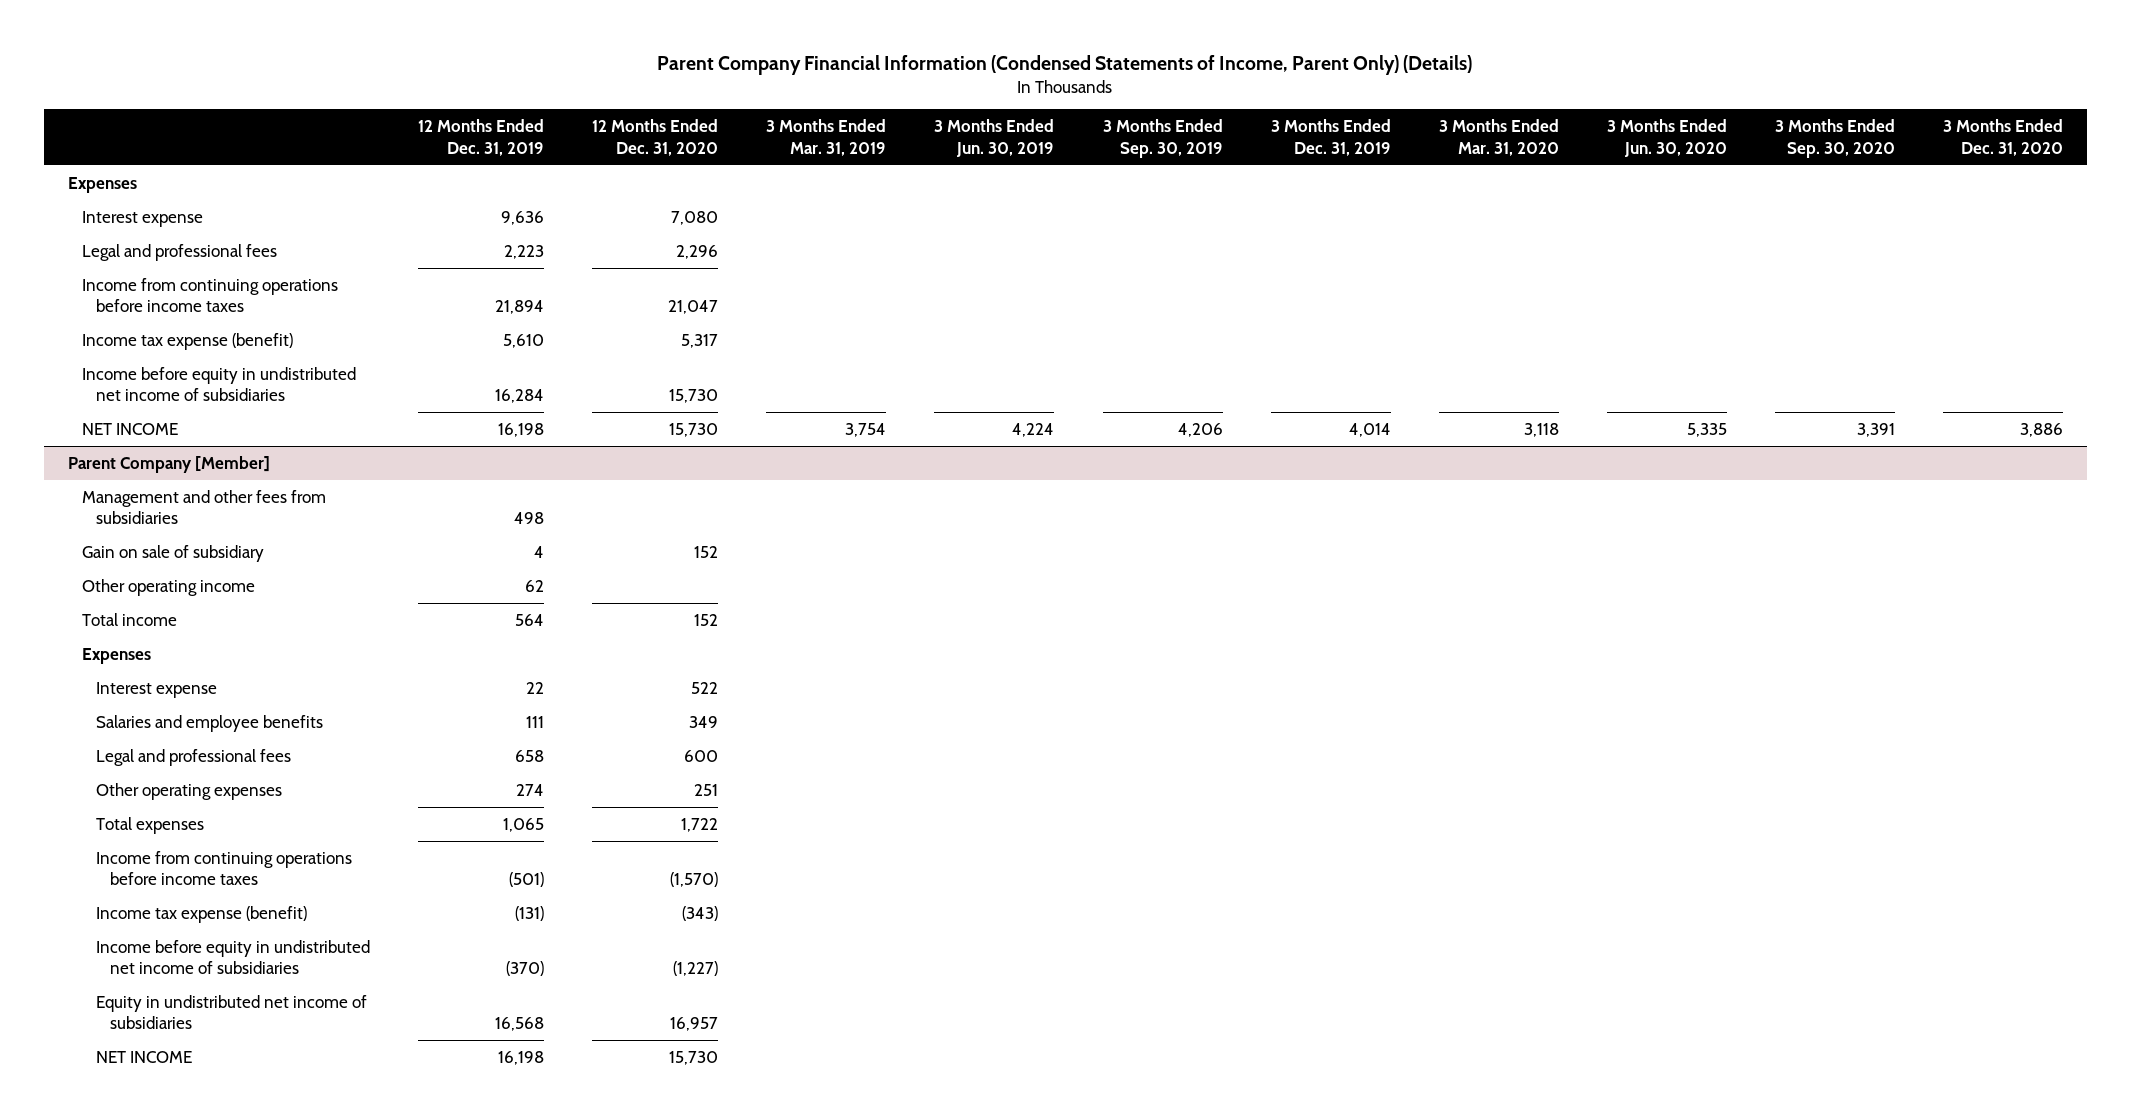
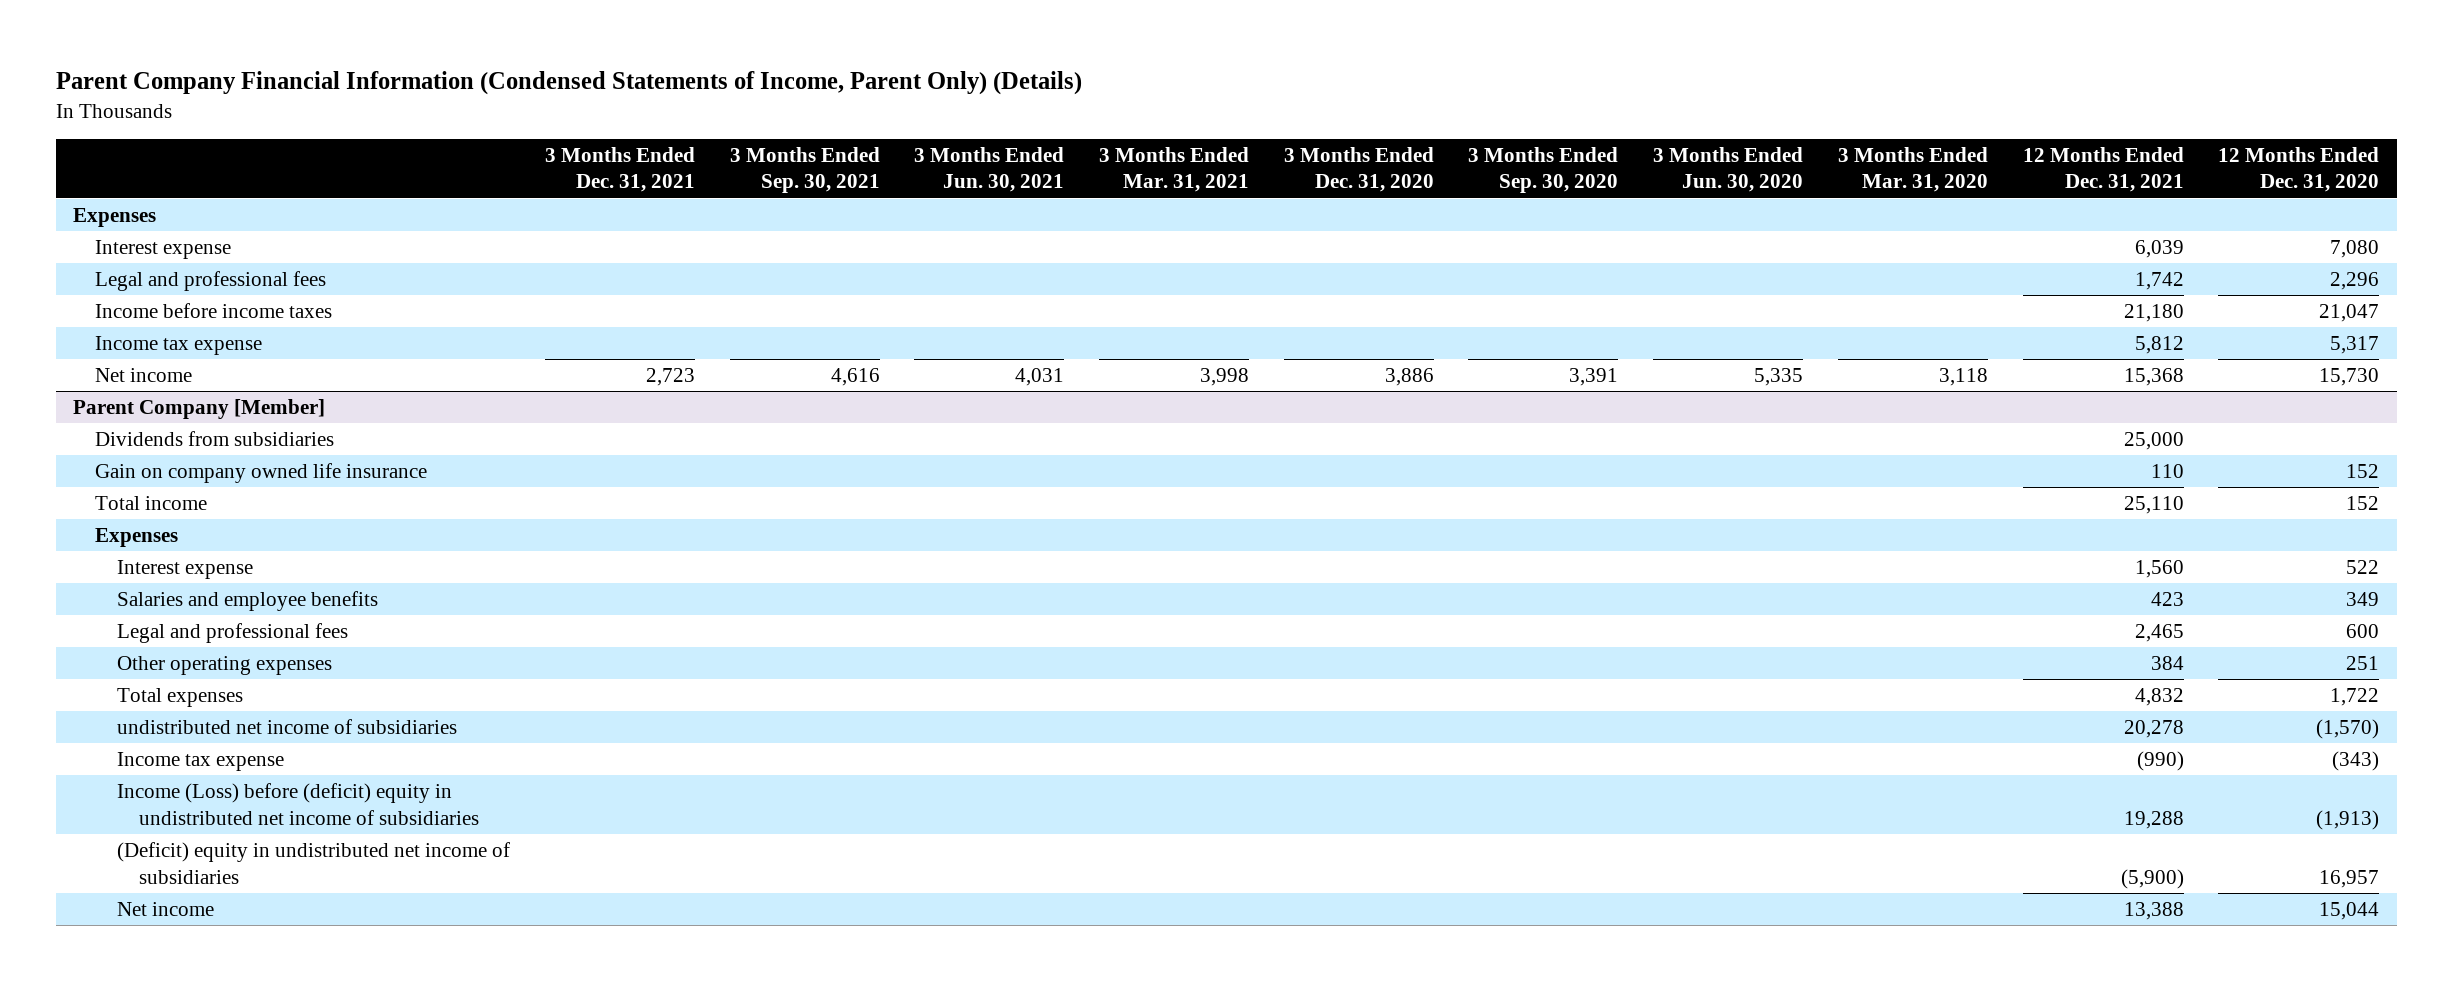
- | 12 Months Ended Dec. 31, 2019 | 12 Months Ended Dec. 31, 2020 | 3 Months Ended Mar. 31, 2019 | 3 Months Ended Jun. 30, 2019 | 3 Months Ended Sep. 30, 2019 | 3 Months Ended Dec. 31, 2019 | 3 Months Ended Mar. 31, 2020 | 3 Months Ended Jun. 30, 2020 | 3 Months Ended Sep. 30, 2020 | 3 Months Ended Dec. 31, 2020
+ | 3 Months Ended Dec. 31, 2021 | 3 Months Ended Sep. 30, 2021 | 3 Months Ended Jun. 30, 2021 | 3 Months Ended Mar. 31, 2021 | 3 Months Ended Dec. 31, 2020 | 3 Months Ended Sep. 30, 2020 | 3 Months Ended Jun. 30, 2020 | 3 Months Ended Mar. 31, 2020 | 12 Months Ended Dec. 31, 2021 | 12 Months Ended Dec. 31, 2020
- Income from continuing operations before income taxes | 21,894 | 21,047 | | | | | | | |
- Income tax expense (benefit) | 5,610 | 5,317 | | | | | | | |
- Income before equity in undistributed net income of subsidiaries | 16,284 | 15,730 | | | | | | | |
- NET INCOME | 16,198 | 15,730 | 3,754 | 4,224 | 4,206 | 4,014 | 3,118 | 5,335 | 3,391 | 3,886
+ Income before income taxes | | | | | | | | | 21,180 | 21,047
+ Income tax expense | | | | | | | | | 5,812 | 5,317
+ Net income | 2,723 | 4,616 | 4,031 | 3,998 | 3,886 | 3,391 | 5,335 | 3,118 | 15,368 | 15,730
@ Parent Company [Member]
- Management and other fees from subsidiaries | 498 | | | | | | | | |
- Gain on sale of subsidiary | 4 | 152 | | | | | | | |
- Other operating income | 62 | | | | | | | | |
+ Dividends from subsidiaries | | | | | | | | | 25,000 |
+ Gain on company owned life insurance | | | | | | | | | 110 | 152
- Income from continuing operations before income taxes | (501) | (1,570) | | | | | | | |
- Income tax expense (benefit) | (131) | (343) | | | | | | | |
- Income before equity in undistributed net income of subsidiaries | (370) | (1,227) | | | | | | | |
- Equity in undistributed net income of subsidiaries | 16,568 | 16,957 | | | | | | | |
- NET INCOME | 16,198 | 15,730 | | | | | | | |
+ undistributed net income of subsidiaries | | | | | | | | | 20,278 | (1,570)
+ Income tax expense | | | | | | | | | (990) | (343)
+ Income (Loss) before (deficit) equity in undistributed net income of subsidiaries | | | | | | | | | 19,288 | (1,913)
+ (Deficit) equity in undistributed net income of subsidiaries | | | | | | | | | (5,900) | 16,957
+ Net income | | | | | | | | | 13,388 | 15,044

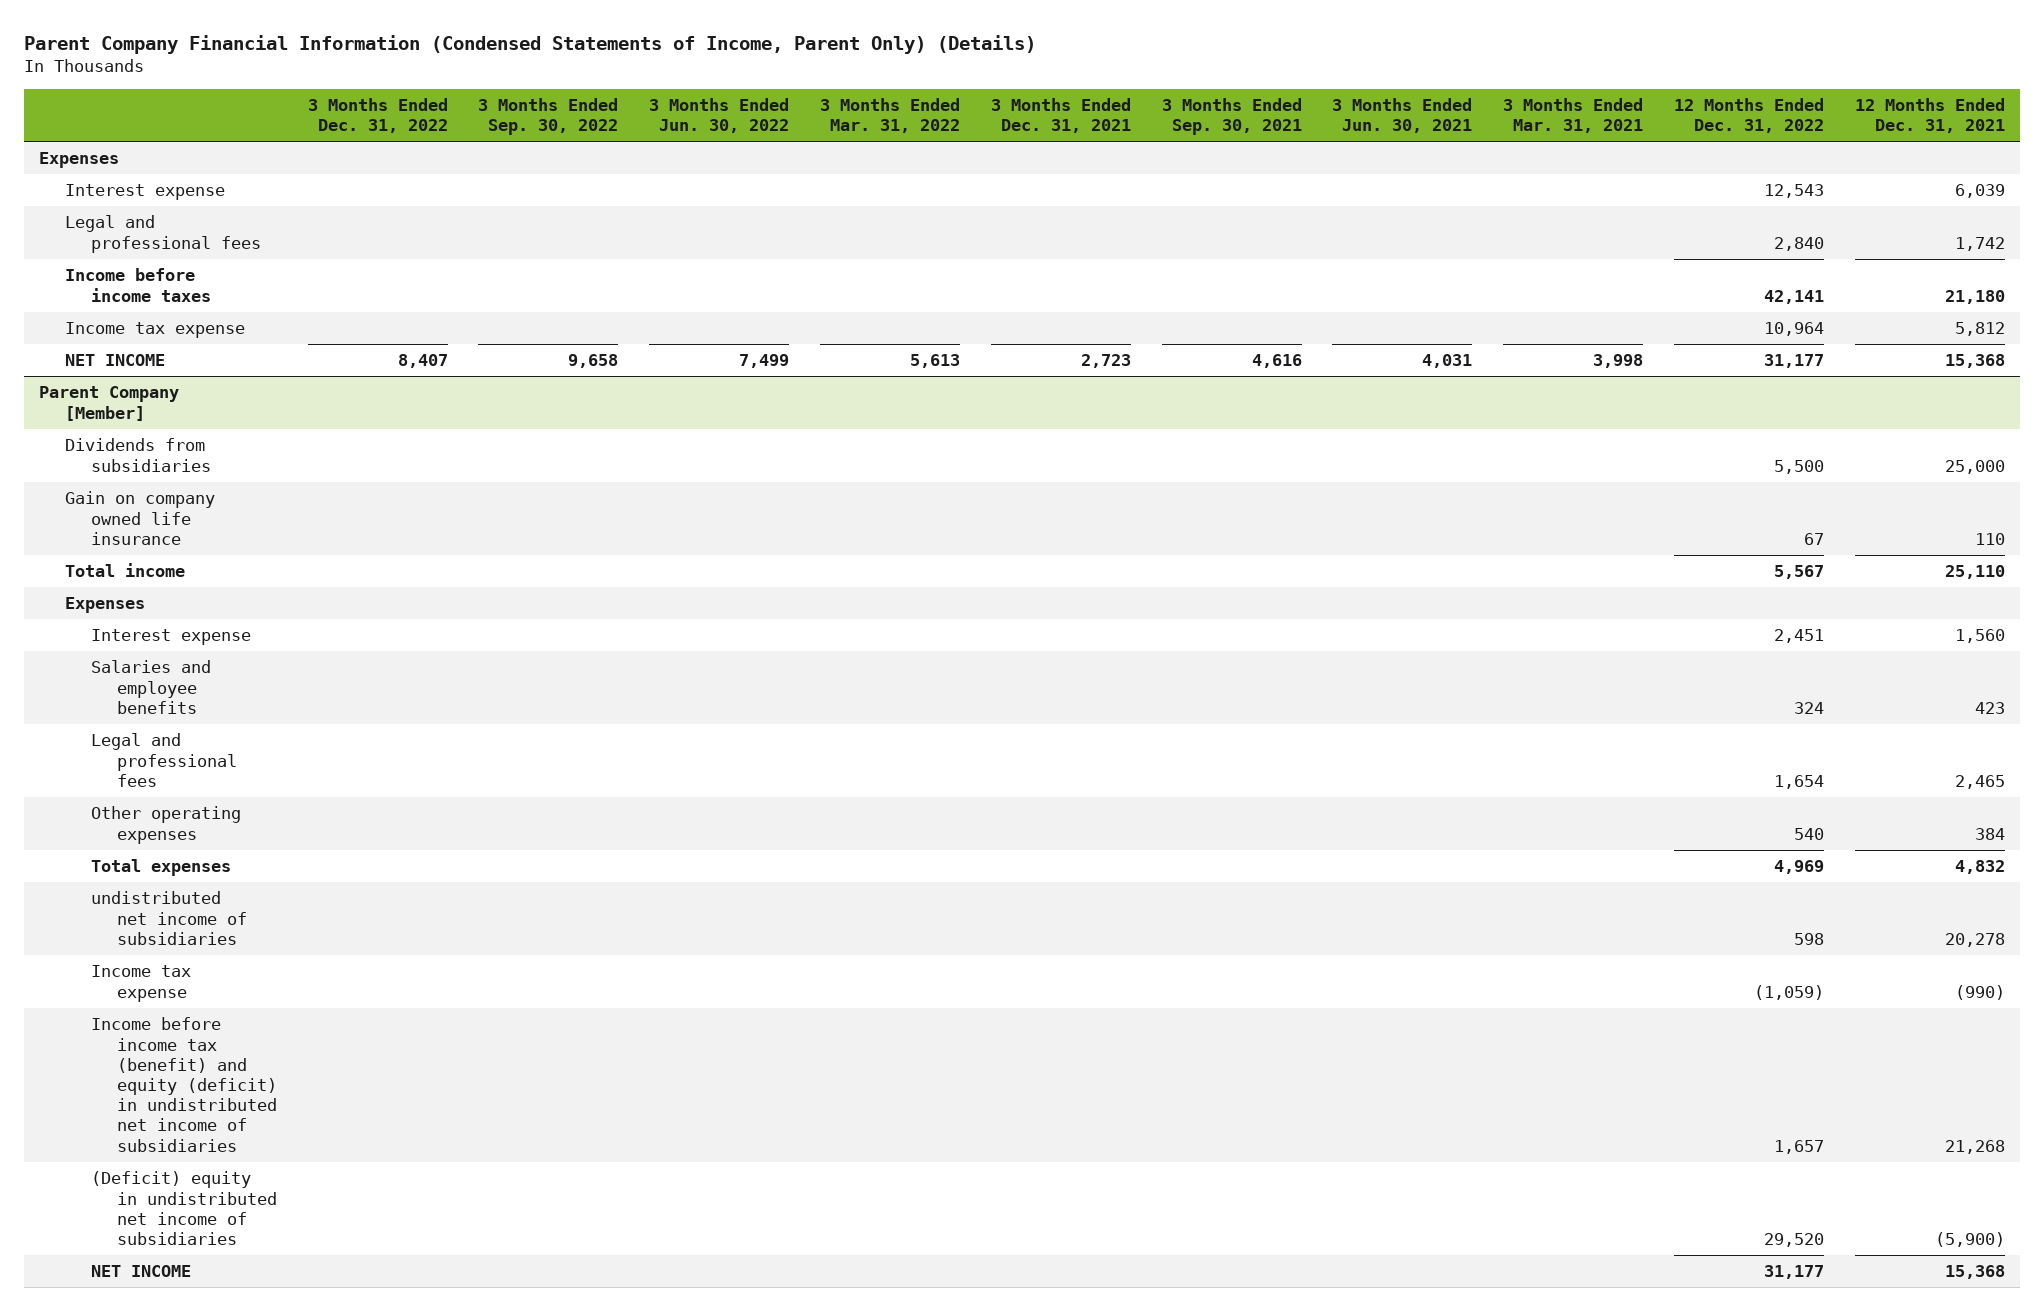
- | 3 Months Ended Dec. 31, 2021 | 3 Months Ended Sep. 30, 2021 | 3 Months Ended Jun. 30, 2021 | 3 Months Ended Mar. 31, 2021 | 3 Months Ended Dec. 31, 2020 | 3 Months Ended Sep. 30, 2020 | 3 Months Ended Jun. 30, 2020 | 3 Months Ended Mar. 31, 2020 | 12 Months Ended Dec. 31, 2021 | 12 Months Ended Dec. 31, 2020
+ | 3 Months Ended Dec. 31, 2022 | 3 Months Ended Sep. 30, 2022 | 3 Months Ended Jun. 30, 2022 | 3 Months Ended Mar. 31, 2022 | 3 Months Ended Dec. 31, 2021 | 3 Months Ended Sep. 30, 2021 | 3 Months Ended Jun. 30, 2021 | 3 Months Ended Mar. 31, 2021 | 12 Months Ended Dec. 31, 2022 | 12 Months Ended Dec. 31, 2021
- Net income | 2,723 | 4,616 | 4,031 | 3,998 | 3,886 | 3,391 | 5,335 | 3,118 | 15,368 | 15,730
+ NET INCOME | 8,407 | 9,658 | 7,499 | 5,613 | 2,723 | 4,616 | 4,031 | 3,998 | 31,177 | 15,368
@ Parent Company [Member]
- Income (Loss) before (deficit) equity in undistributed net income of subsidiaries | | | | | | | | | 19,288 | (1,913)
+ Income before income tax (benefit) and equity (deficit) in undistributed net income of subsidiaries | | | | | | | | | 1,657 | 21,268
- Net income | | | | | | | | | 13,388 | 15,044
+ NET INCOME | | | | | | | | | 31,177 | 15,368

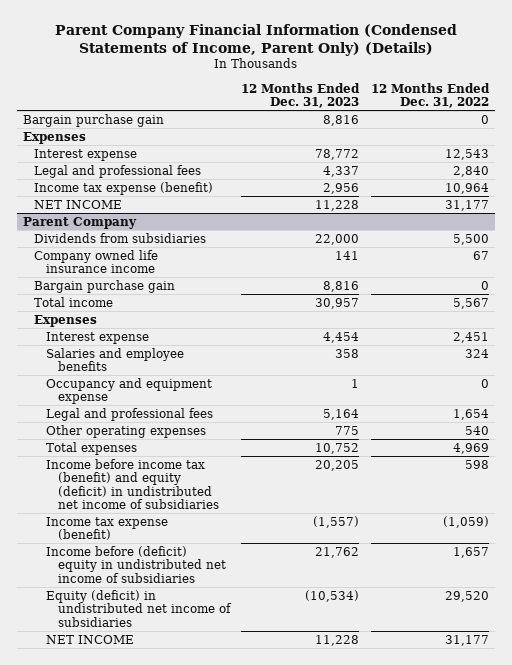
- | 3 Months Ended Dec. 31, 2022 | 3 Months Ended Sep. 30, 2022 | 3 Months Ended Jun. 30, 2022 | 3 Months Ended Mar. 31, 2022 | 3 Months Ended Dec. 31, 2021 | 3 Months Ended Sep. 30, 2021 | 3 Months Ended Jun. 30, 2021 | 3 Months Ended Mar. 31, 2021 | 12 Months Ended Dec. 31, 2022 | 12 Months Ended Dec. 31, 2021
+ | 12 Months Ended Dec. 31, 2023 | 12 Months Ended Dec. 31, 2022
+ Bargain purchase gain | 8,816 | 0
- Income before income taxes | | | | | | | | | 42,141 | 21,180
- Income tax expense | | | | | | | | | 10,964 | 5,812
+ Income tax expense (benefit) | 2,956 | 10,964
- Parent Company [Member]
+ Parent Company
- Gain on company owned life insurance | | | | | | | | | 67 | 110
+ Company owned life insurance income | 141 | 67
+ Bargain purchase gain | 8,816 | 0
+ Occupancy and equipment expense | 1 | 0
- undistributed net income of subsidiaries | | | | | | | | | 598 | 20,278
- Income tax expense | | | | | | | | | (1,059) | (990)
- Income before income tax (benefit) and equity (deficit) in undistributed net income of subsidiaries | | | | | | | | | 1,657 | 21,268
- (Deficit) equity in undistributed net income of subsidiaries | | | | | | | | | 29,520 | (5,900)
+ Income before income tax (benefit) and equity (deficit) in undistributed net income of subsidiaries | 20,205 | 598
+ Income tax expense (benefit) | (1,557) | (1,059)
+ Income before (deficit) equity in undistributed net income of subsidiaries | 21,762 | 1,657
+ Equity (deficit) in undistributed net income of subsidiaries | (10,534) | 29,520

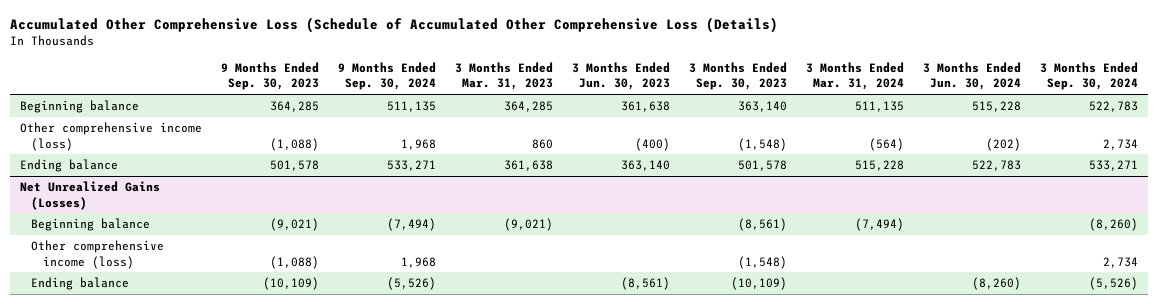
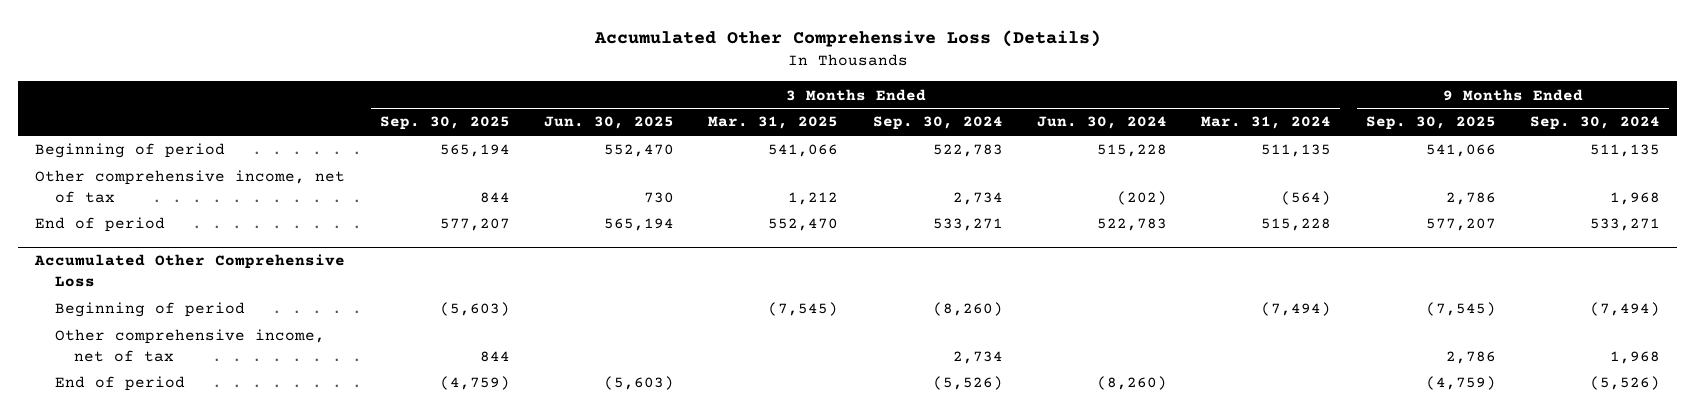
- Accumulated Other Comprehensive Loss (Schedule of Accumulated Other Comprehensive Loss (Details)
+ Accumulated Other Comprehensive Loss (Details)
- | 9 Months Ended Sep. 30, 2023 | 9 Months Ended Sep. 30, 2024 | 3 Months Ended Mar. 31, 2023 | 3 Months Ended Jun. 30, 2023 | 3 Months Ended Sep. 30, 2023 | 3 Months Ended Mar. 31, 2024 | 3 Months Ended Jun. 30, 2024 | 3 Months Ended Sep. 30, 2024
+ | 3 Months Ended Sep. 30, 2025 | 3 Months Ended Jun. 30, 2025 | 3 Months Ended Mar. 31, 2025 | 3 Months Ended Sep. 30, 2024 | 3 Months Ended Jun. 30, 2024 | 3 Months Ended Mar. 31, 2024 | 9 Months Ended Sep. 30, 2025 | 9 Months Ended Sep. 30, 2024
- Beginning balance | 364,285 | 511,135 | 364,285 | 361,638 | 363,140 | 511,135 | 515,228 | 522,783
- Other comprehensive income (loss) | (1,088) | 1,968 | 860 | (400) | (1,548) | (564) | (202) | 2,734
- Ending balance | 501,578 | 533,271 | 361,638 | 363,140 | 501,578 | 515,228 | 522,783 | 533,271
- Net Unrealized Gains (Losses)
- Beginning balance | (9,021) | (7,494) | (9,021) | | (8,561) | (7,494) | | (8,260)
- Other comprehensive income (loss) | (1,088) | 1,968 | | | (1,548) | | | 2,734
- Ending balance | (10,109) | (5,526) | | (8,561) | (10,109) | | (8,260) | (5,526)
+ Beginning of period | 565,194 | 552,470 | 541,066 | 522,783 | 515,228 | 511,135 | 541,066 | 511,135
+ Other comprehensive income, net of tax | 844 | 730 | 1,212 | 2,734 | (202) | (564) | 2,786 | 1,968
+ End of period | 577,207 | 565,194 | 552,470 | 533,271 | 522,783 | 515,228 | 577,207 | 533,271
+ Accumulated Other Comprehensive Loss
+ Beginning of period | (5,603) | | (7,545) | (8,260) | | (7,494) | (7,545) | (7,494)
+ Other comprehensive income, net of tax | 844 | | | 2,734 | | | 2,786 | 1,968
+ End of period | (4,759) | (5,603) | | (5,526) | (8,260) | | (4,759) | (5,526)

